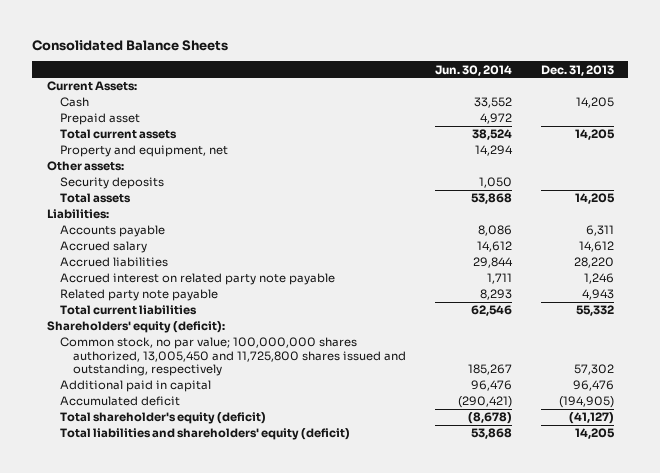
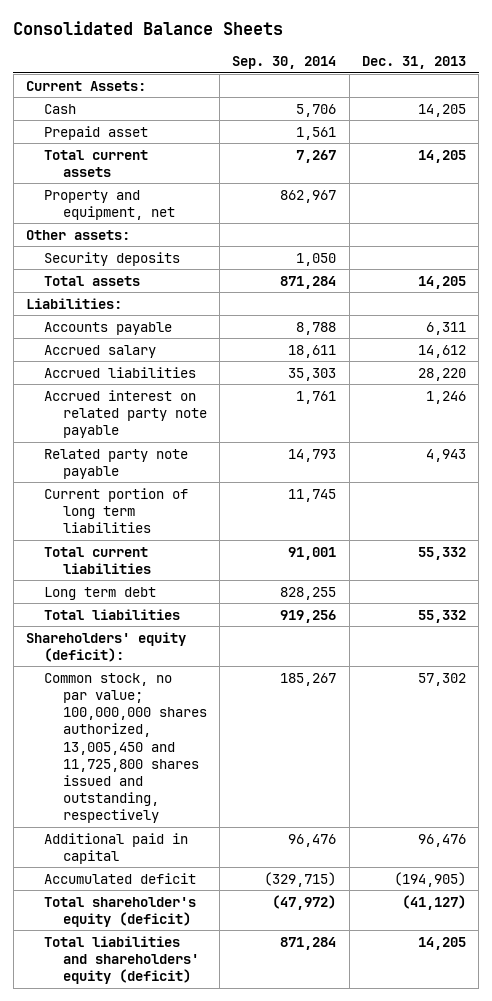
- | Jun. 30, 2014 | Dec. 31, 2013
+ | Sep. 30, 2014 | Dec. 31, 2013
+ Current portion of long term liabilities | 11,745 |
+ Long term debt | 828,255 |
+ Total liabilities | 919,256 | 55,332

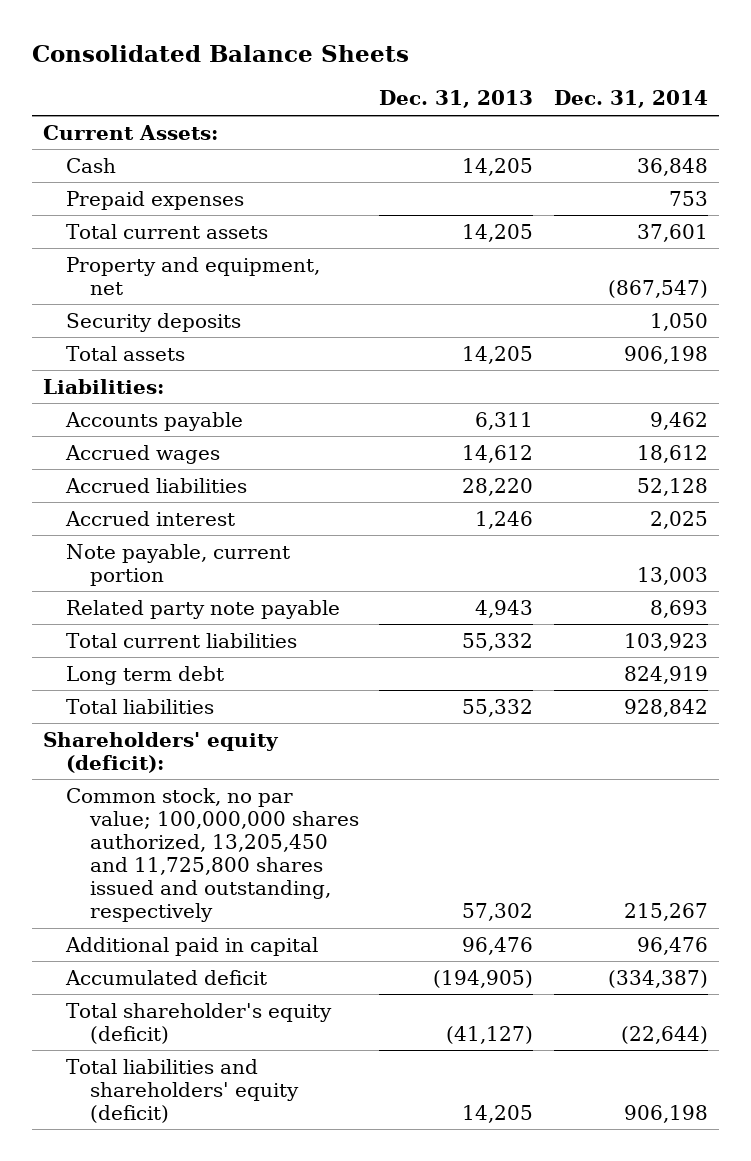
- | Sep. 30, 2014 | Dec. 31, 2013
+ | Dec. 31, 2013 | Dec. 31, 2014
- Prepaid asset | 1,561 |
+ Prepaid expenses | | 753
- Other assets:
- Accrued salary | 18,611 | 14,612
+ Accrued wages | 14,612 | 18,612
- Accrued interest on related party note payable | 1,761 | 1,246
+ Accrued interest | 1,246 | 2,025
+ Note payable, current portion | | 13,003
- Current portion of long term liabilities | 11,745 |
- Common stock, no par value; 100,000,000 shares authorized, 13,005,450 and 11,725,800 shares issued and outstanding, respectively | 185,267 | 57,302
+ Common stock, no par value; 100,000,000 shares authorized, 13,205,450 and 11,725,800 shares issued and outstanding, respectively | 57,302 | 215,267

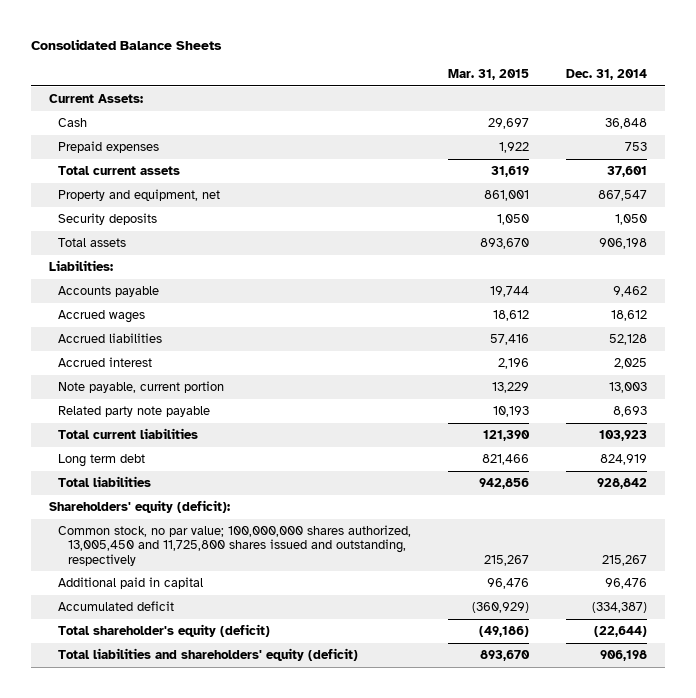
- | Dec. 31, 2013 | Dec. 31, 2014
+ | Mar. 31, 2015 | Dec. 31, 2014
- Property and equipment, net | | (867,547)
+ Property and equipment, net | 861,001 | 867,547
- Common stock, no par value; 100,000,000 shares authorized, 13,205,450 and 11,725,800 shares issued and outstanding, respectively | 57,302 | 215,267
+ Common stock, no par value; 100,000,000 shares authorized, 13,005,450 and 11,725,800 shares issued and outstanding, respectively | 215,267 | 215,267

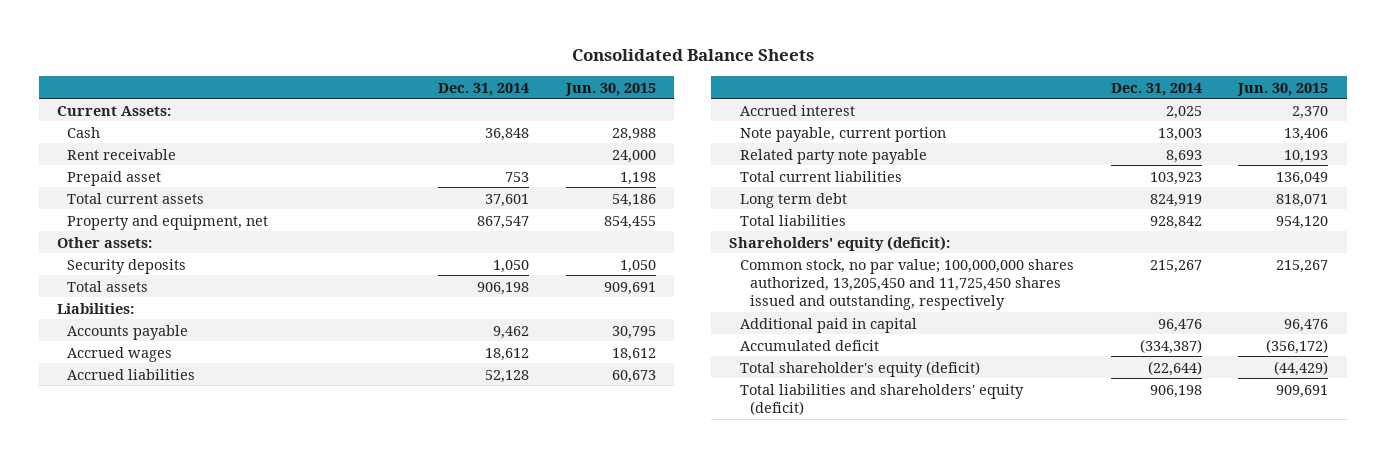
- | Mar. 31, 2015 | Dec. 31, 2014
+ | Dec. 31, 2014 | Jun. 30, 2015
- Prepaid expenses | 1,922 | 753
+ Rent receivable | | 24,000
+ Prepaid asset | 753 | 1,198
+ Other assets:
- Common stock, no par value; 100,000,000 shares authorized, 13,005,450 and 11,725,800 shares issued and outstanding, respectively | 215,267 | 215,267
+ Common stock, no par value; 100,000,000 shares authorized, 13,205,450 and 11,725,450 shares issued and outstanding, respectively | 215,267 | 215,267

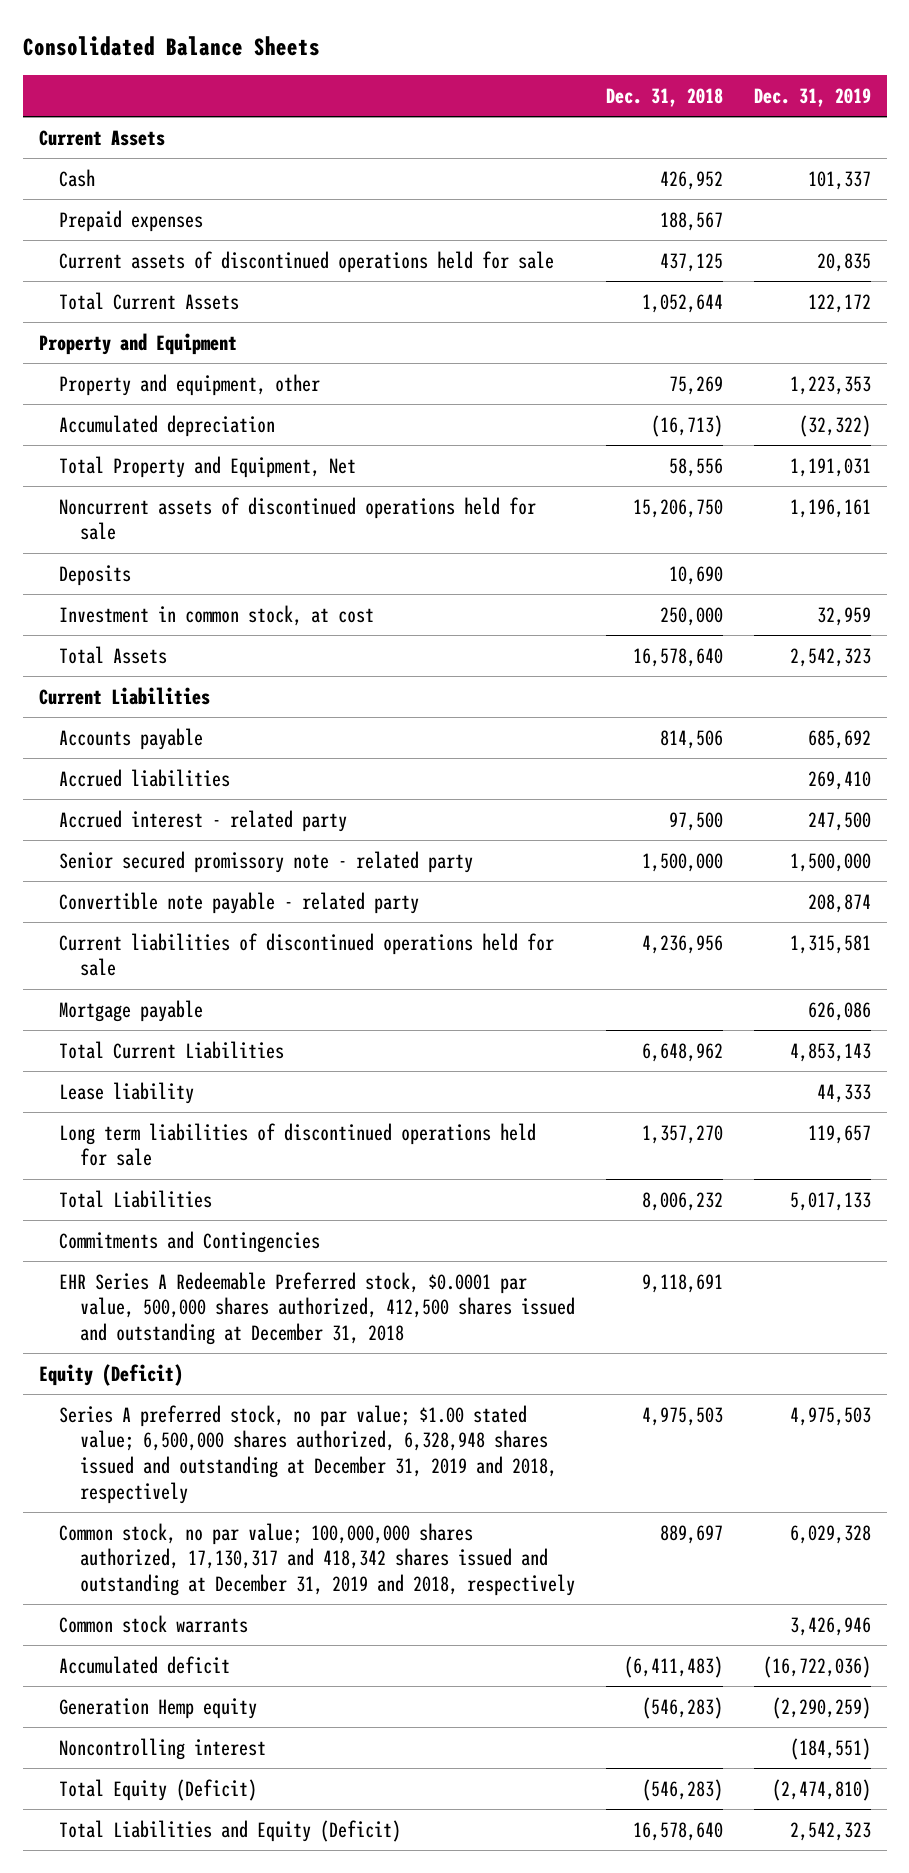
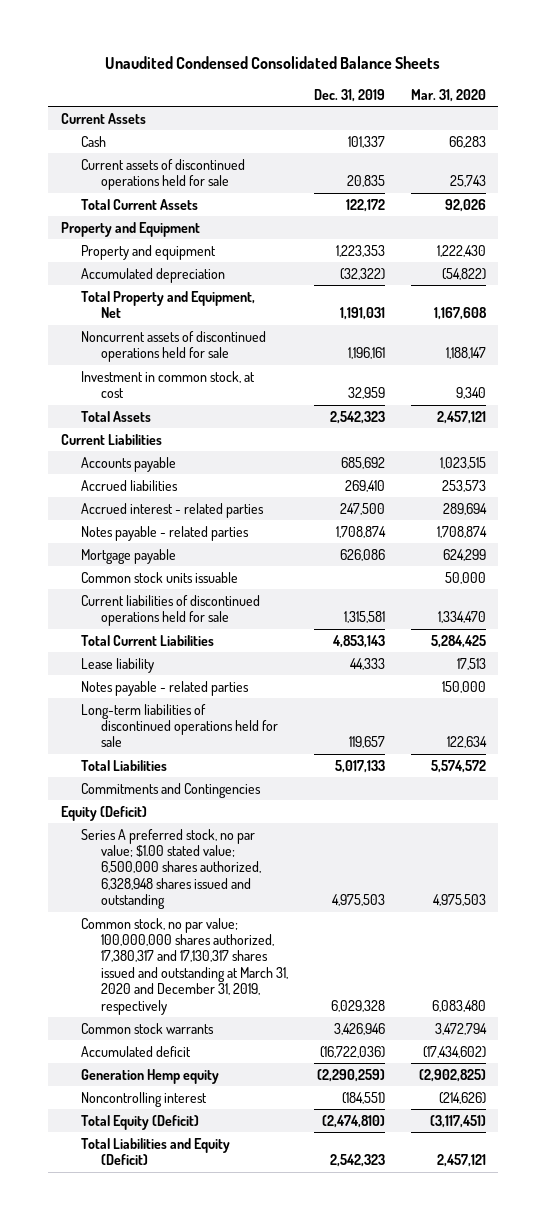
- Consolidated Balance Sheets
+ Unaudited Condensed Consolidated Balance Sheets
- | Dec. 31, 2018 | Dec. 31, 2019
+ | Dec. 31, 2019 | Mar. 31, 2020
- Prepaid expenses | 188,567 |
- Property and equipment, other | 75,269 | 1,223,353
+ Property and equipment | 1,223,353 | 1,222,430
- Deposits | 10,690 |
- Accrued interest - related party | 97,500 | 247,500
- Senior secured promissory note - related party | 1,500,000 | 1,500,000
- Convertible note payable - related party | | 208,874
+ Accrued interest - related parties | 247,500 | 289,694
+ Notes payable - related parties | 1,708,874 | 1,708,874
+ Common stock units issuable | | 50,000
moved down: Current liabilities of discontinued operations held for sale | 1,315,581 | 1,334,470
- Long term liabilities of discontinued operations held for sale | 1,357,270 | 119,657
+ Notes payable - related parties | | 150,000
+ Long-term liabilities of discontinued operations held for sale | 119,657 | 122,634
- EHR Series A Redeemable Preferred stock, $0.0001 par value, 500,000 shares authorized, 412,500 shares issued and outstanding at December 31, 2018 | 9,118,691 |
- Series A preferred stock, no par value; $1.00 stated value; 6,500,000 shares authorized, 6,328,948 shares issued and outstanding at December 31, 2019 and 2018, respectively | 4,975,503 | 4,975,503
- Common stock, no par value; 100,000,000 shares authorized, 17,130,317 and 418,342 shares issued and outstanding at December 31, 2019 and 2018, respectively | 889,697 | 6,029,328
+ Series A preferred stock, no par value; $1.00 stated value; 6,500,000 shares authorized, 6,328,948 shares issued and outstanding | 4,975,503 | 4,975,503
+ Common stock, no par value; 100,000,000 shares authorized, 17,380,317 and 17,130,317 shares issued and outstanding at March 31, 2020 and December 31, 2019, respectively | 6,029,328 | 6,083,480

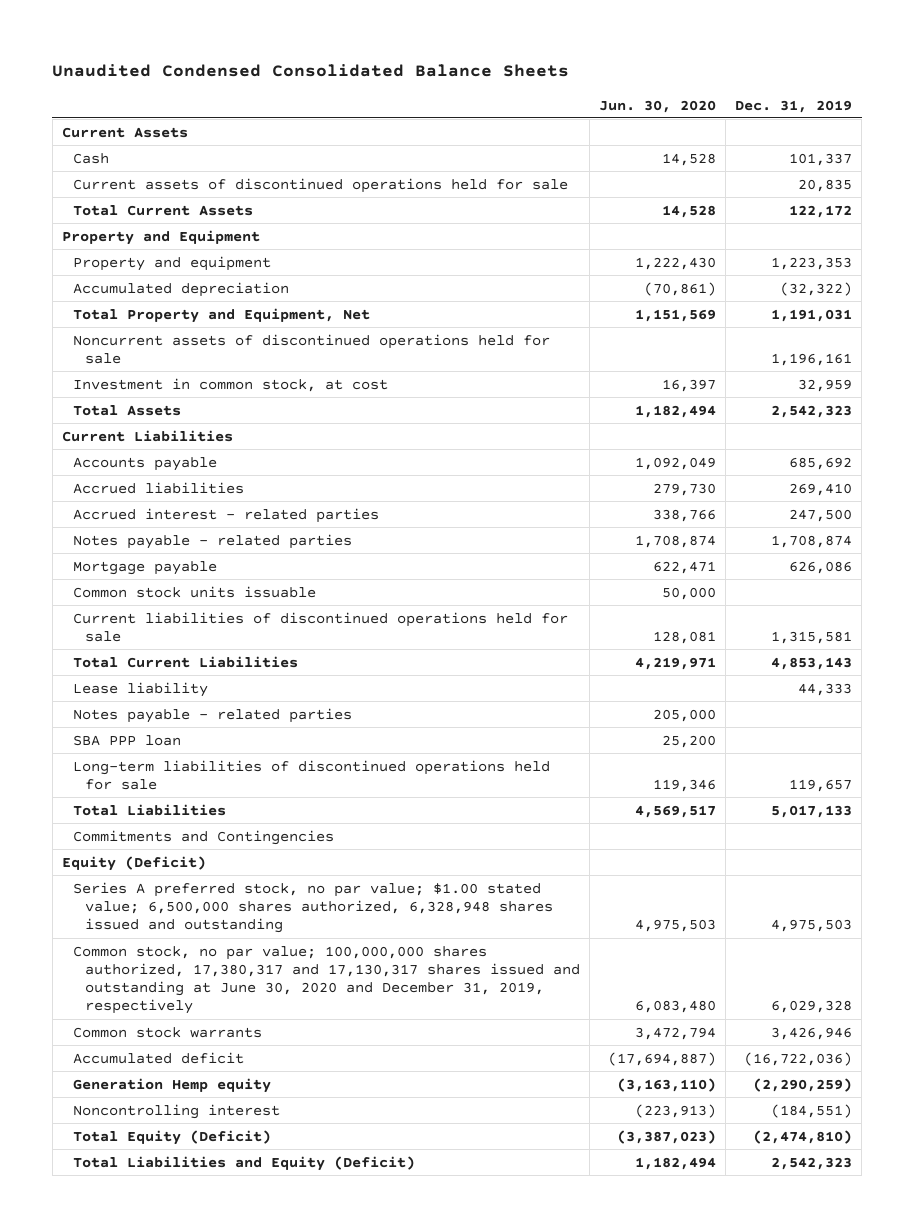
- | Dec. 31, 2019 | Mar. 31, 2020
+ | Jun. 30, 2020 | Dec. 31, 2019
+ SBA PPP loan | 25,200 |
- Common stock, no par value; 100,000,000 shares authorized, 17,380,317 and 17,130,317 shares issued and outstanding at March 31, 2020 and December 31, 2019, respectively | 6,029,328 | 6,083,480
+ Common stock, no par value; 100,000,000 shares authorized, 17,380,317 and 17,130,317 shares issued and outstanding at June 30, 2020 and December 31, 2019, respectively | 6,083,480 | 6,029,328

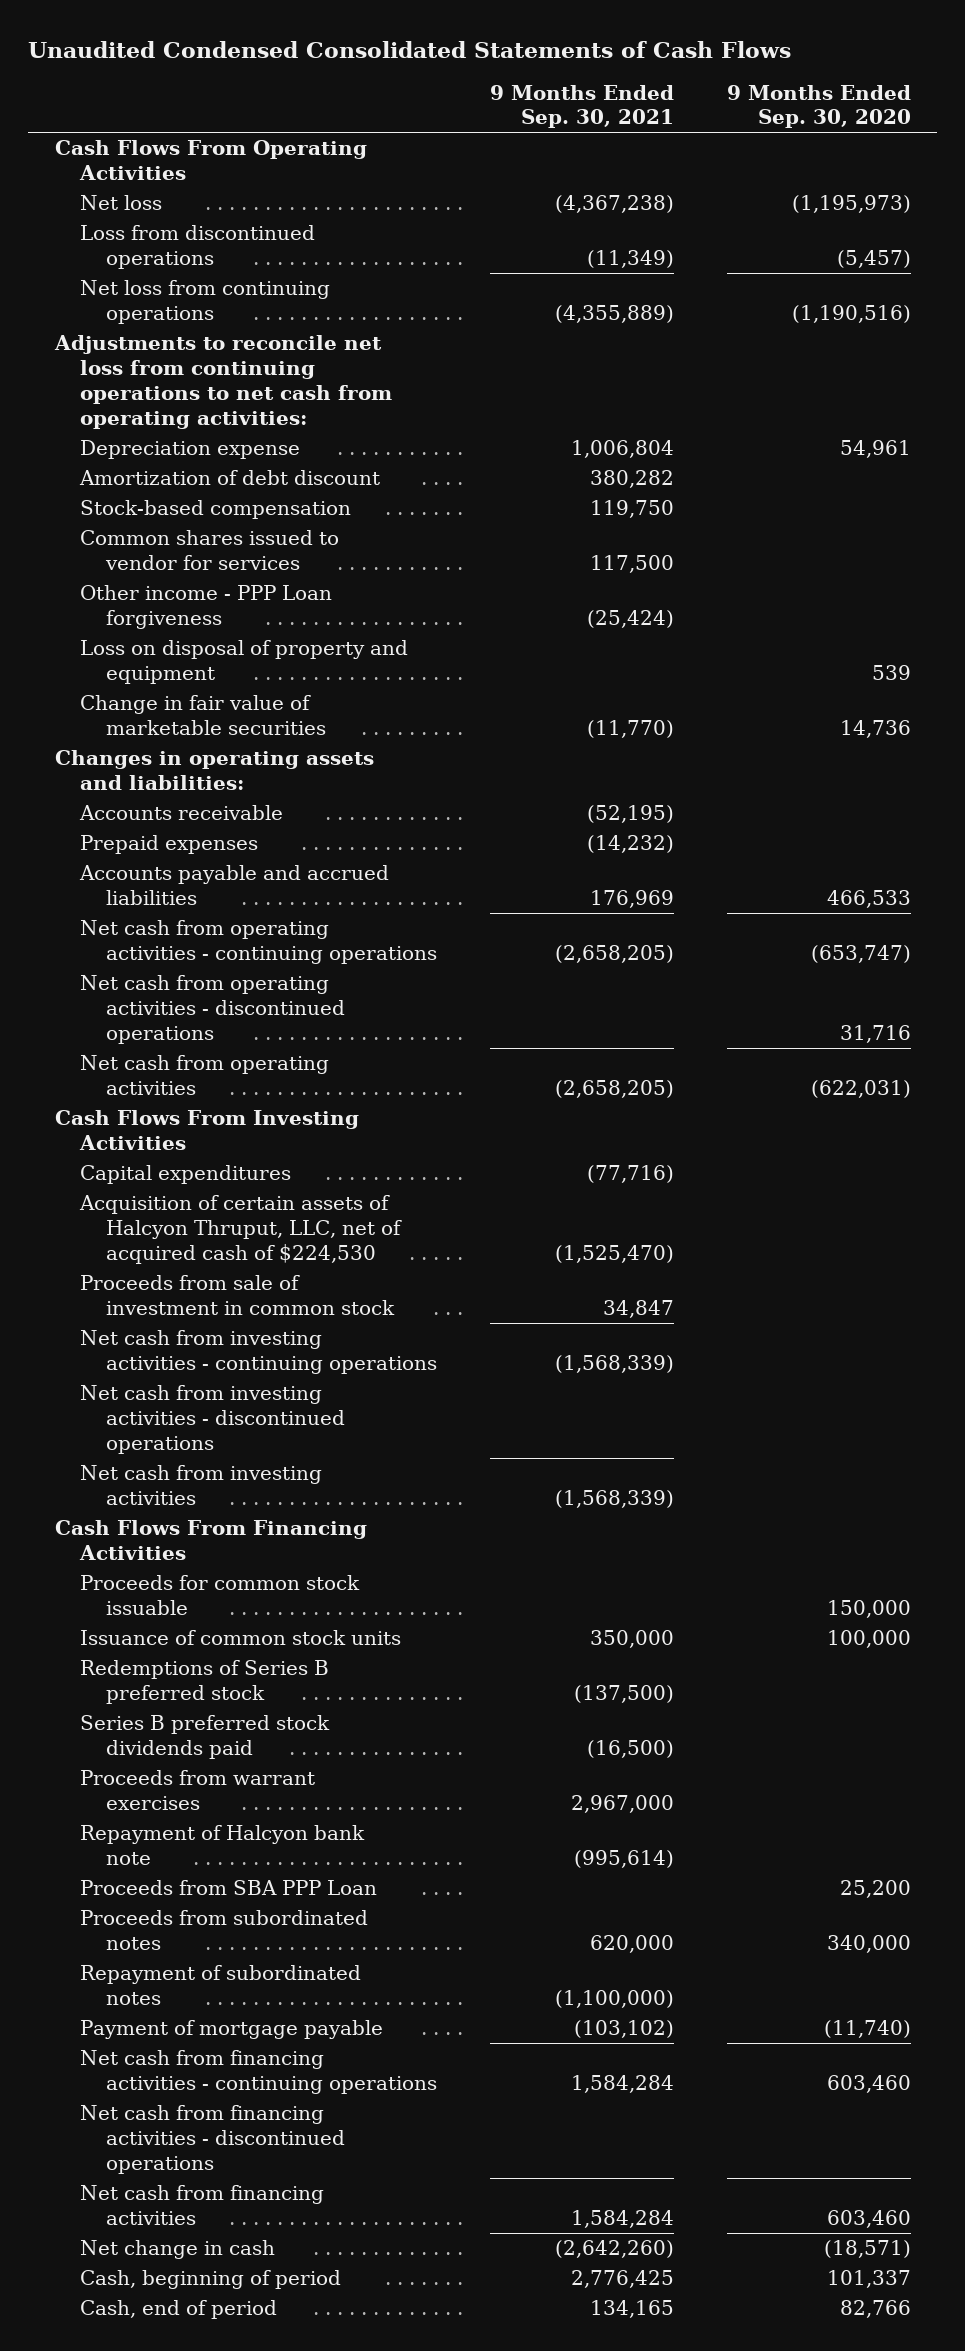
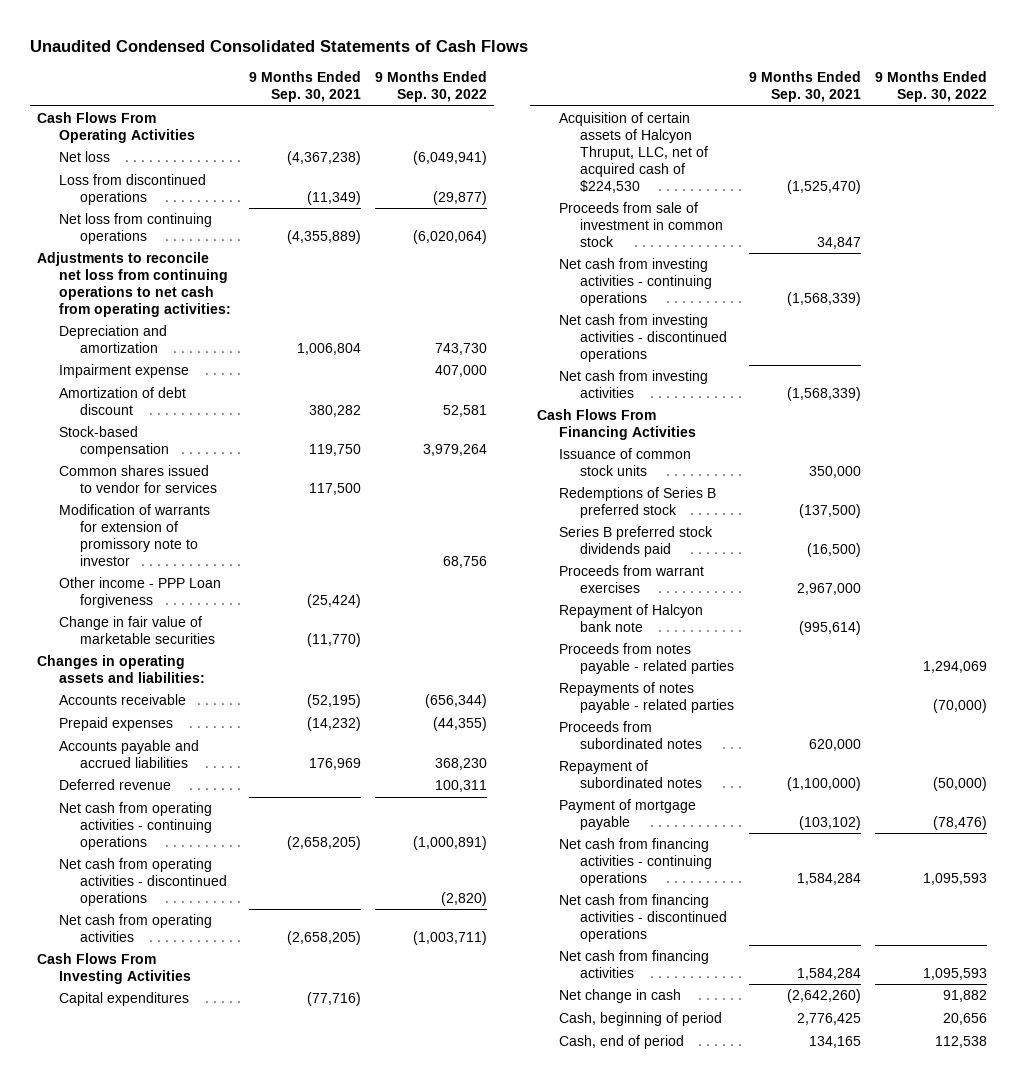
- | 9 Months Ended Sep. 30, 2021 | 9 Months Ended Sep. 30, 2020
+ | 9 Months Ended Sep. 30, 2021 | 9 Months Ended Sep. 30, 2022
- Depreciation expense | 1,006,804 | 54,961
+ Depreciation and amortization | 1,006,804 | 743,730
+ Impairment expense | | 407,000
+ Modification of warrants for extension of promissory note to investor | | 68,756
- Loss on disposal of property and equipment | | 539
+ Deferred revenue | | 100,311
- Proceeds for common stock issuable | | 150,000
- Proceeds from SBA PPP Loan | | 25,200
+ Proceeds from notes payable - related parties | | 1,294,069
+ Repayments of notes payable - related parties | | (70,000)

